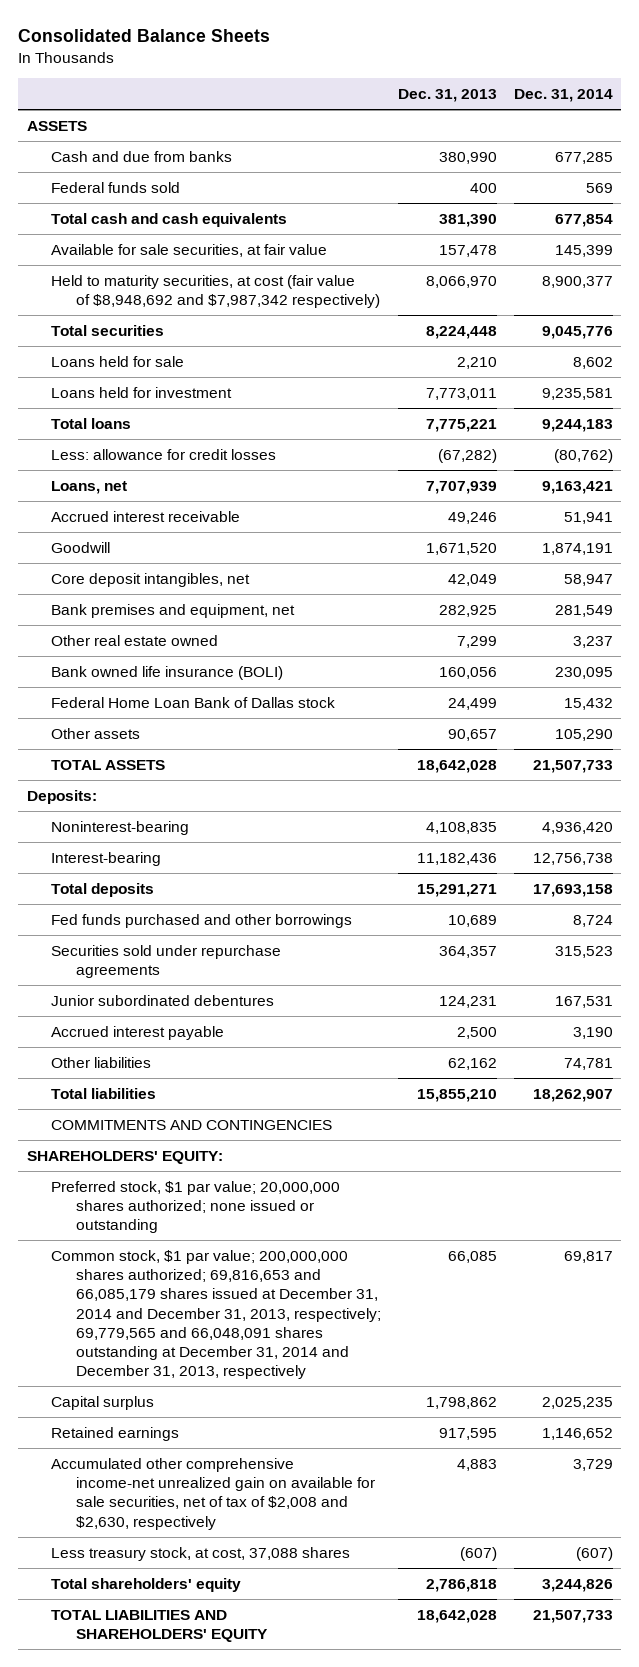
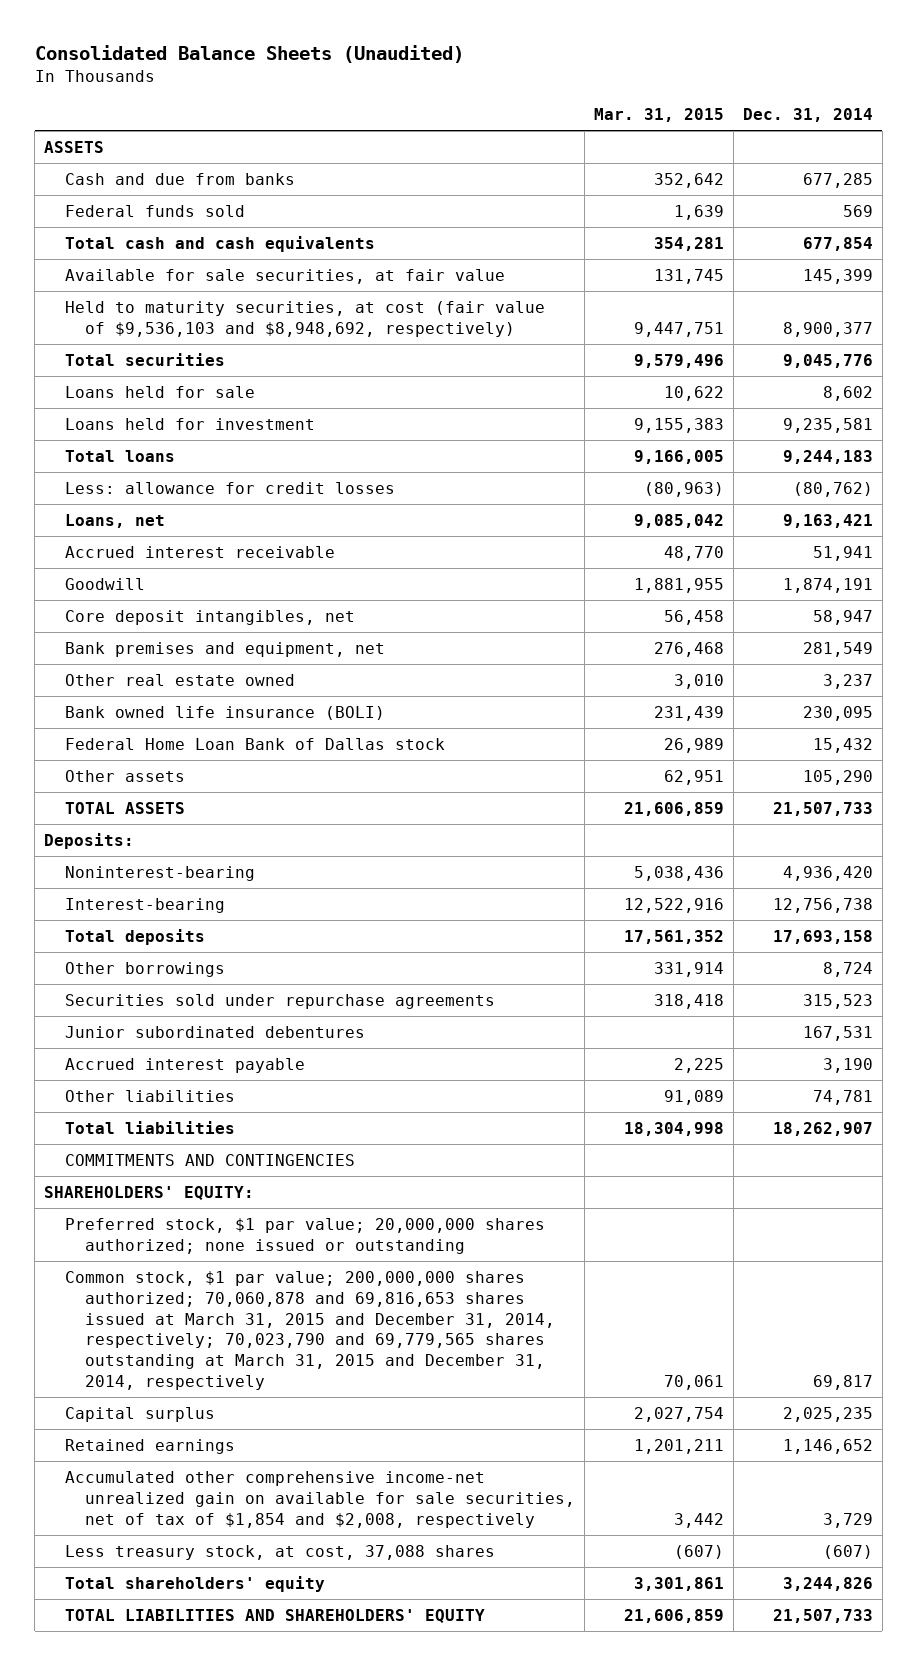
- Consolidated Balance Sheets
+ Consolidated Balance Sheets (Unaudited)
- | Dec. 31, 2013 | Dec. 31, 2014
+ | Mar. 31, 2015 | Dec. 31, 2014
- Held to maturity securities, at cost (fair value of $8,948,692 and $7,987,342 respectively) | 8,066,970 | 8,900,377
+ Held to maturity securities, at cost (fair value of $9,536,103 and $8,948,692, respectively) | 9,447,751 | 8,900,377
- Fed funds purchased and other borrowings | 10,689 | 8,724
+ Other borrowings | 331,914 | 8,724
- Common stock, $1 par value; 200,000,000 shares authorized; 69,816,653 and 66,085,179 shares issued at December 31, 2014 and December 31, 2013, respectively; 69,779,565 and 66,048,091 shares outstanding at December 31, 2014 and December 31, 2013, respectively | 66,085 | 69,817
+ Common stock, $1 par value; 200,000,000 shares authorized; 70,060,878 and 69,816,653 shares issued at March 31, 2015 and December 31, 2014, respectively; 70,023,790 and 69,779,565 shares outstanding at March 31, 2015 and December 31, 2014, respectively | 70,061 | 69,817
- Accumulated other comprehensive income-net unrealized gain on available for sale securities, net of tax of $2,008 and $2,630, respectively | 4,883 | 3,729
+ Accumulated other comprehensive income-net unrealized gain on available for sale securities, net of tax of $1,854 and $2,008, respectively | 3,442 | 3,729

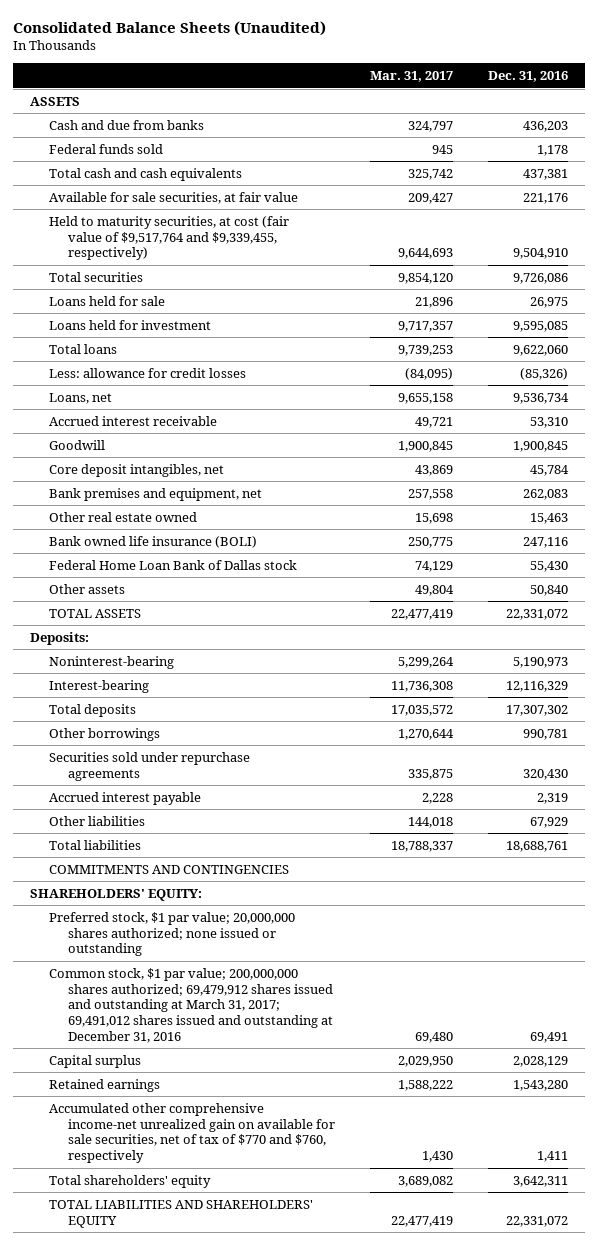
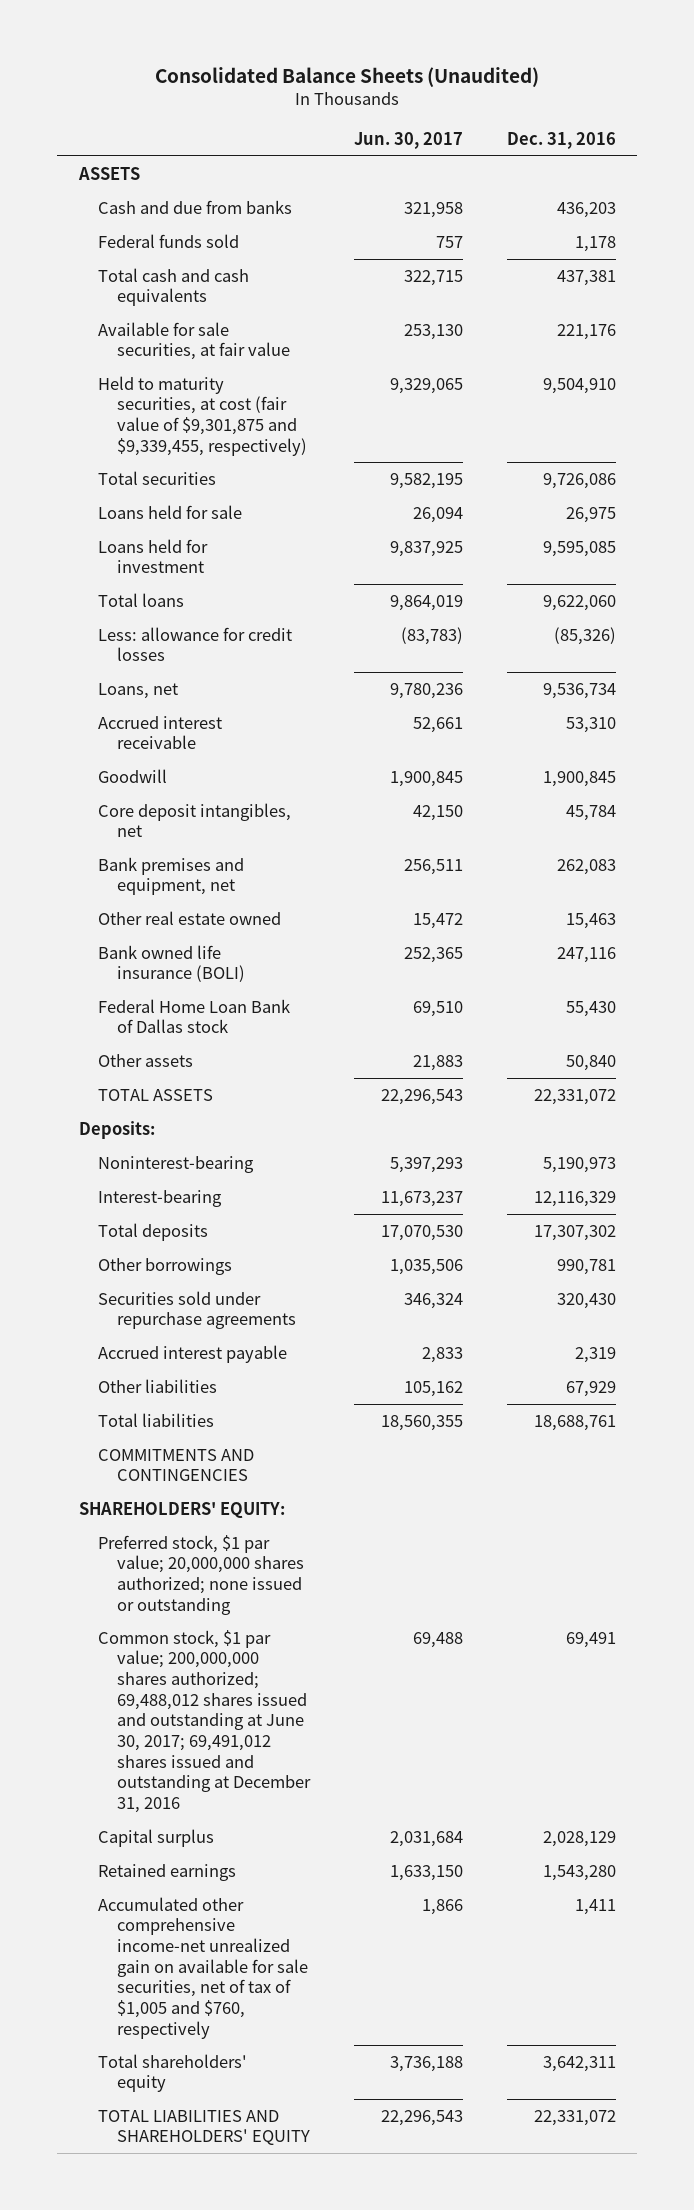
- | Mar. 31, 2017 | Dec. 31, 2016
+ | Jun. 30, 2017 | Dec. 31, 2016
- Held to maturity securities, at cost (fair value of $9,517,764 and $9,339,455, respectively) | 9,644,693 | 9,504,910
+ Held to maturity securities, at cost (fair value of $9,301,875 and $9,339,455, respectively) | 9,329,065 | 9,504,910
- Common stock, $1 par value; 200,000,000 shares authorized; 69,479,912 shares issued and outstanding at March 31, 2017; 69,491,012 shares issued and outstanding at December 31, 2016 | 69,480 | 69,491
+ Common stock, $1 par value; 200,000,000 shares authorized; 69,488,012 shares issued and outstanding at June 30, 2017; 69,491,012 shares issued and outstanding at December 31, 2016 | 69,488 | 69,491
- Accumulated other comprehensive income-net unrealized gain on available for sale securities, net of tax of $770 and $760, respectively | 1,430 | 1,411
+ Accumulated other comprehensive income-net unrealized gain on available for sale securities, net of tax of $1,005 and $760, respectively | 1,866 | 1,411

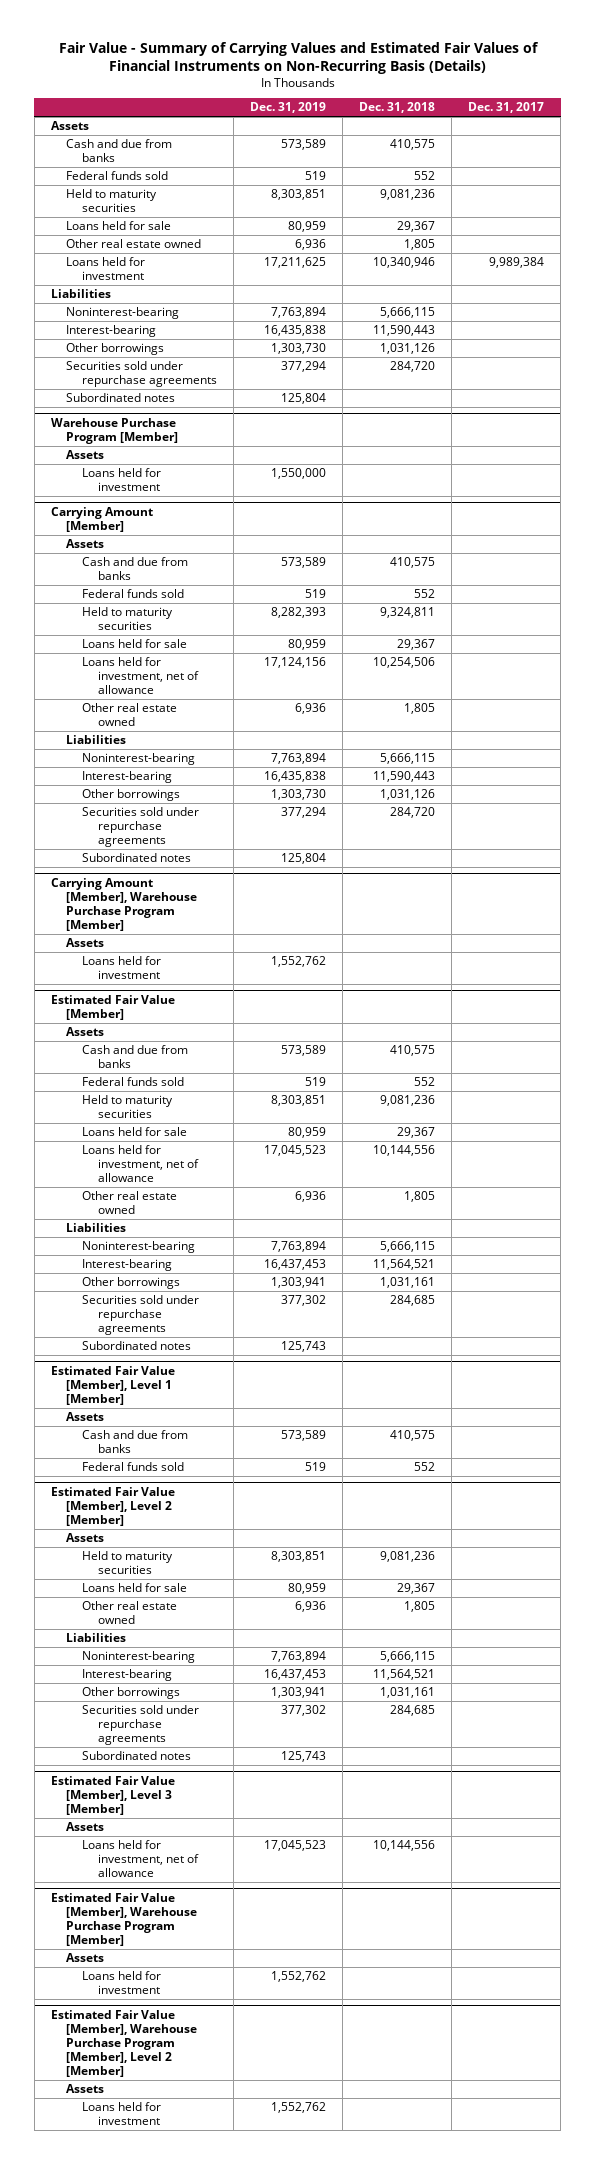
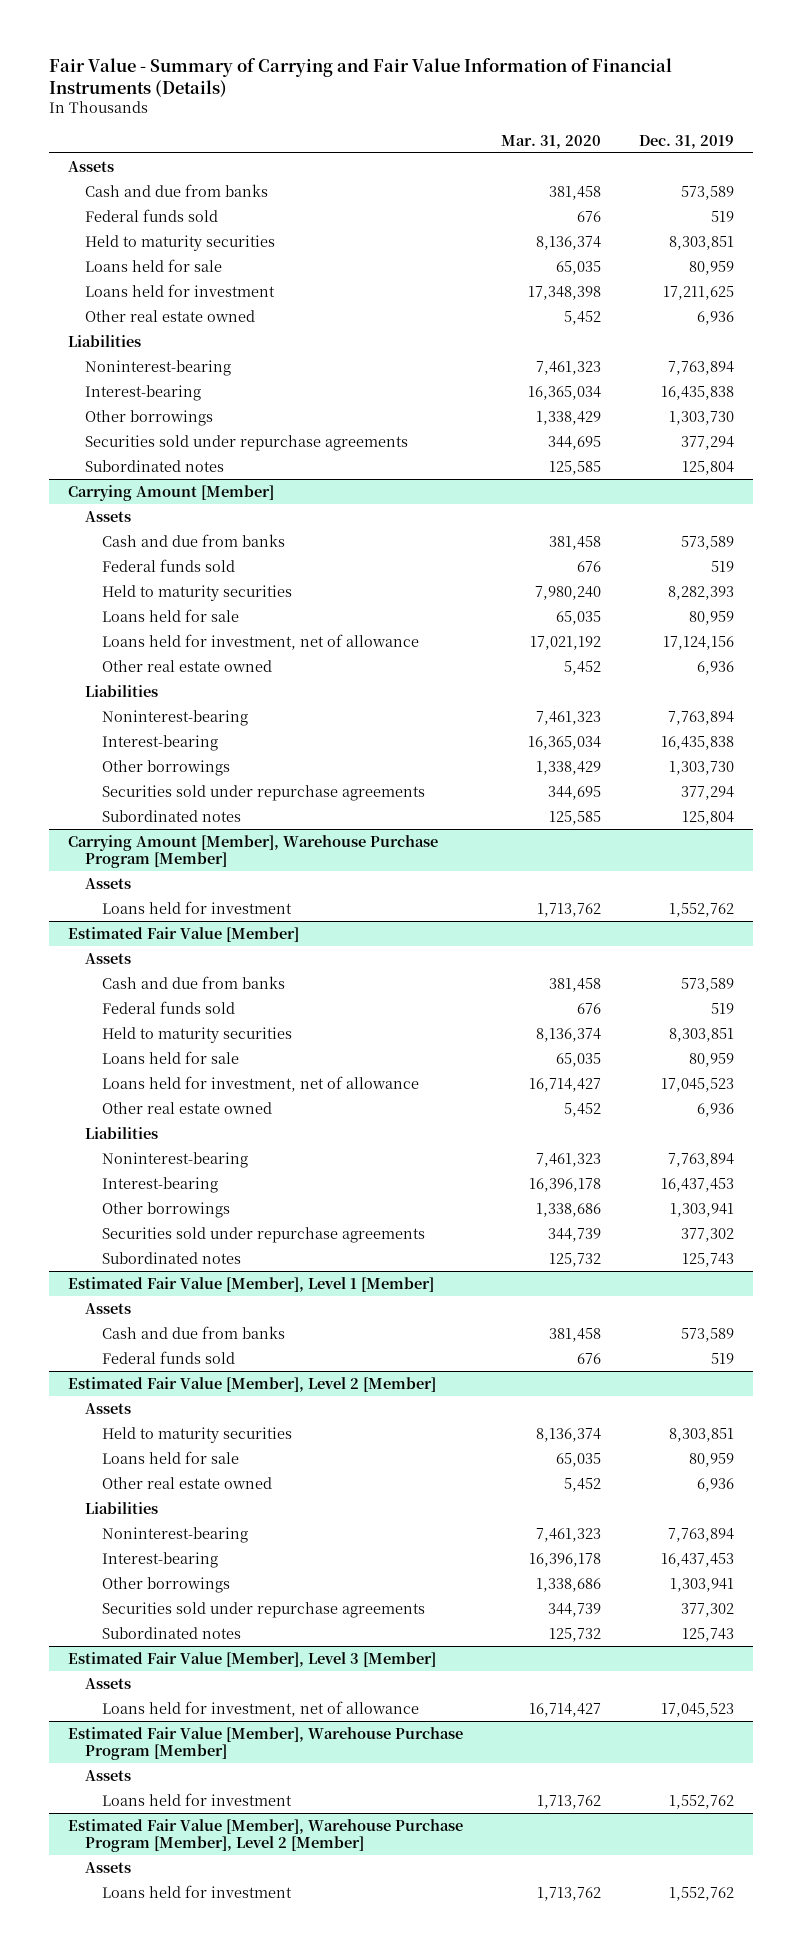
- Fair Value - Summary of Carrying Values and Estimated Fair Values of Financial Instruments on Non-Recurring Basis (Details)
+ Fair Value - Summary of Carrying and Fair Value Information of Financial Instruments (Details)
- | Dec. 31, 2019 | Dec. 31, 2018 | Dec. 31, 2017
+ | Mar. 31, 2020 | Dec. 31, 2019
moved down: Other real estate owned | 5,452 | 6,936
- Warehouse Purchase Program [Member]
- Assets
- Loans held for investment | 1,550,000 | |

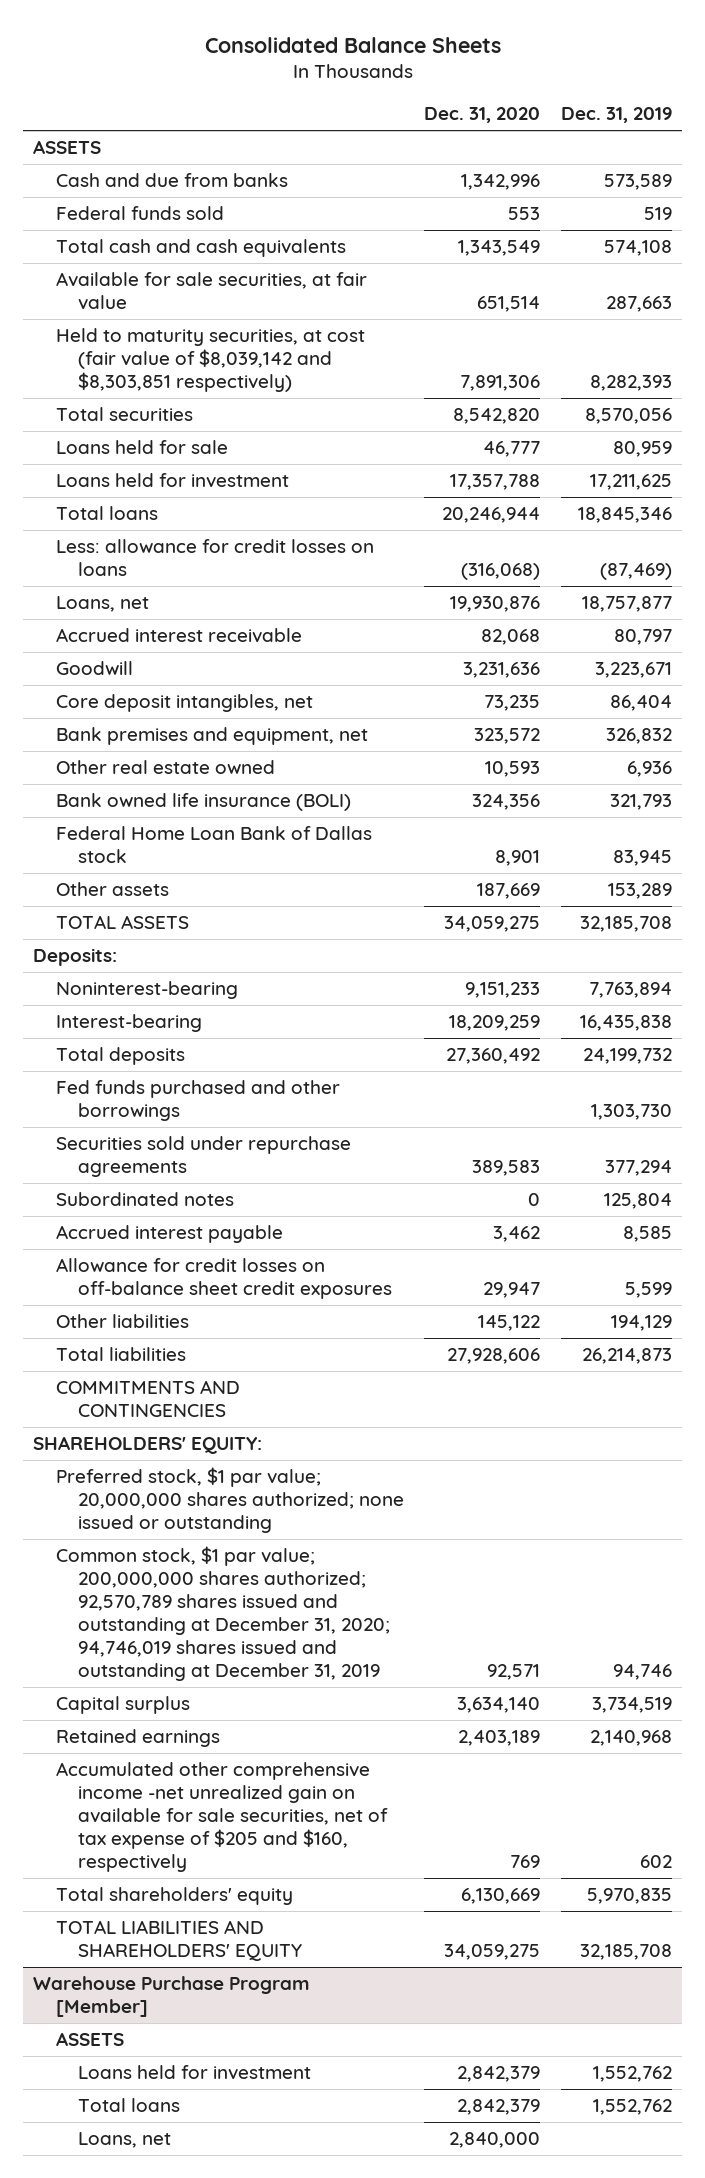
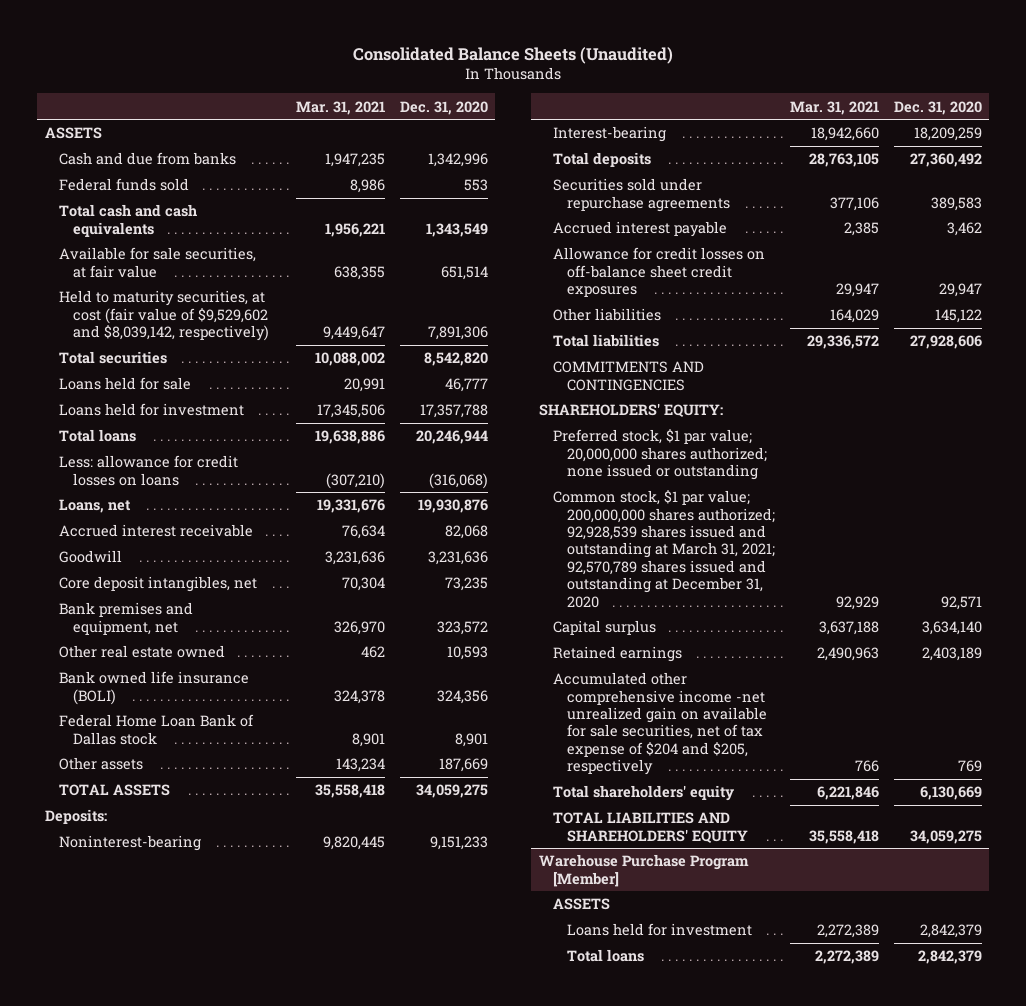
- Consolidated Balance Sheets
+ Consolidated Balance Sheets (Unaudited)
- | Dec. 31, 2020 | Dec. 31, 2019
+ | Mar. 31, 2021 | Dec. 31, 2020
- Held to maturity securities, at cost (fair value of $8,039,142 and $8,303,851 respectively) | 7,891,306 | 8,282,393
+ Held to maturity securities, at cost (fair value of $9,529,602 and $8,039,142, respectively) | 9,449,647 | 7,891,306
- Fed funds purchased and other borrowings | | 1,303,730
- Subordinated notes | 0 | 125,804
- Common stock, $1 par value; 200,000,000 shares authorized; 92,570,789 shares issued and outstanding at December 31, 2020; 94,746,019 shares issued and outstanding at December 31, 2019 | 92,571 | 94,746
+ Common stock, $1 par value; 200,000,000 shares authorized; 92,928,539 shares issued and outstanding at March 31, 2021; 92,570,789 shares issued and outstanding at December 31, 2020 | 92,929 | 92,571
- Accumulated other comprehensive income -net unrealized gain on available for sale securities, net of tax expense of $205 and $160, respectively | 769 | 602
+ Accumulated other comprehensive income -net unrealized gain on available for sale securities, net of tax expense of $204 and $205, respectively | 766 | 769
@ Warehouse Purchase Program [Member]
- Loans, net | 2,840,000 |

